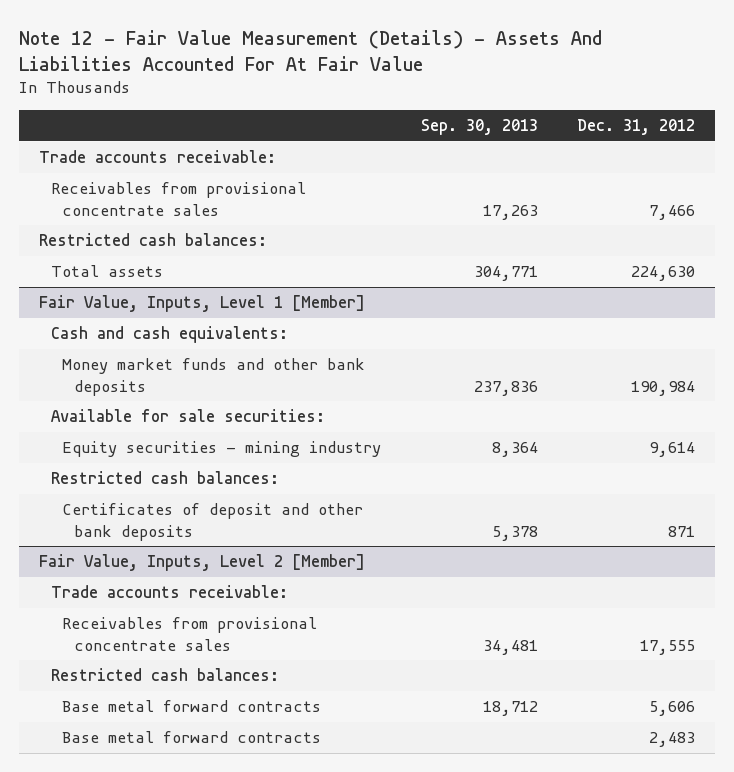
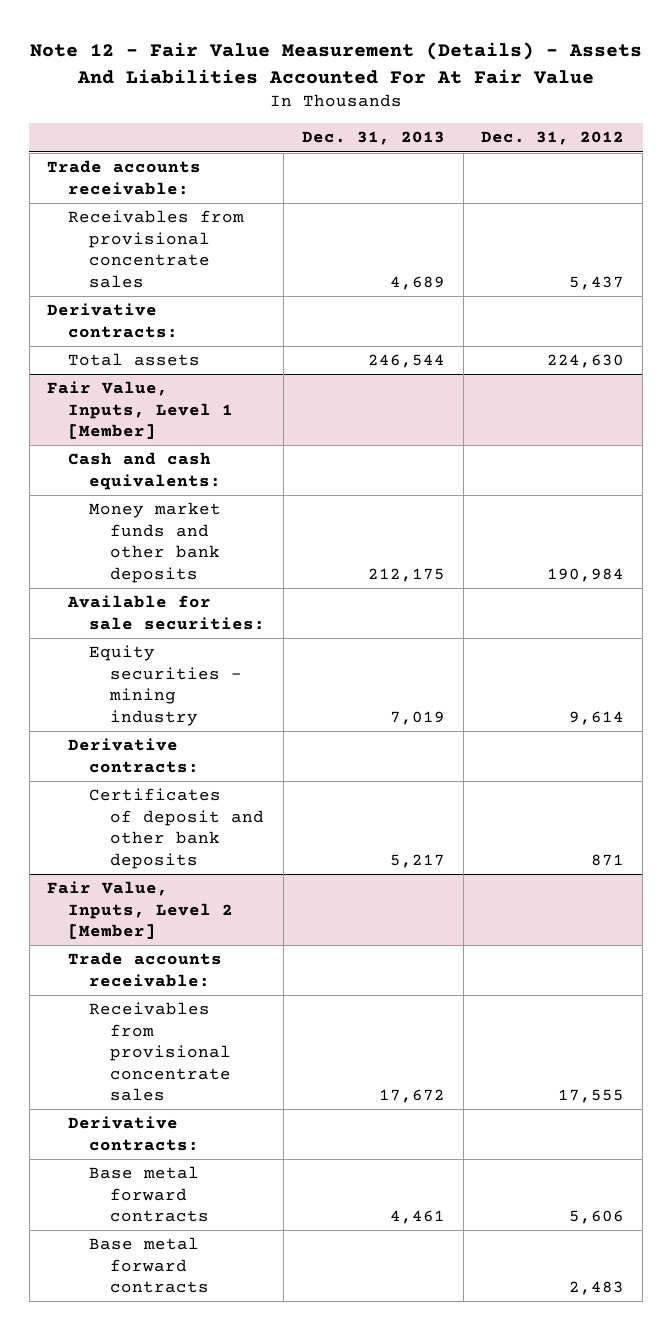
- | Sep. 30, 2013 | Dec. 31, 2012
+ | Dec. 31, 2013 | Dec. 31, 2012
- Receivables from provisional concentrate sales | 17,263 | 7,466
- Restricted cash balances:
+ Receivables from provisional concentrate sales | 4,689 | 5,437
+ Derivative contracts:
@ Fair Value, Inputs, Level 1 [Member]
- Restricted cash balances:
+ Derivative contracts:
@ Fair Value, Inputs, Level 2 [Member]
- Restricted cash balances:
+ Derivative contracts:

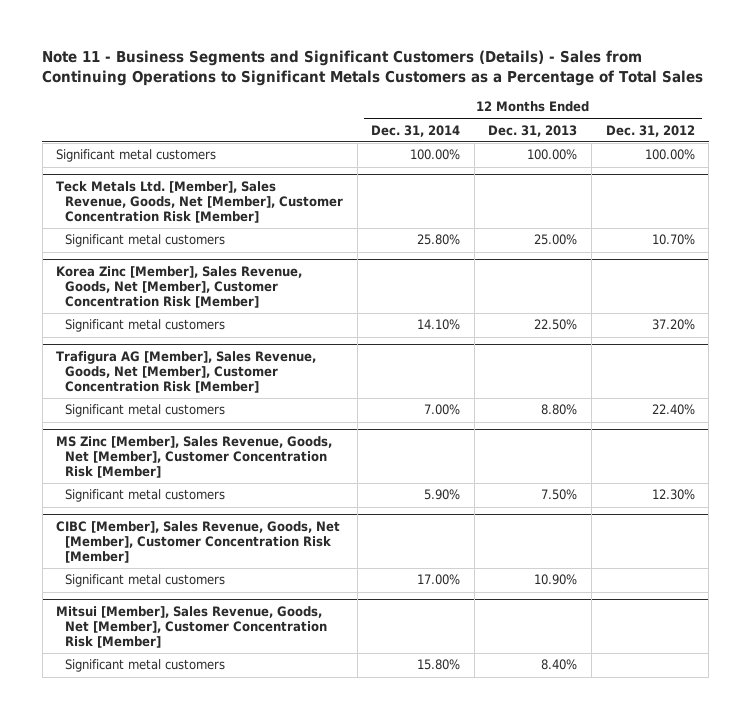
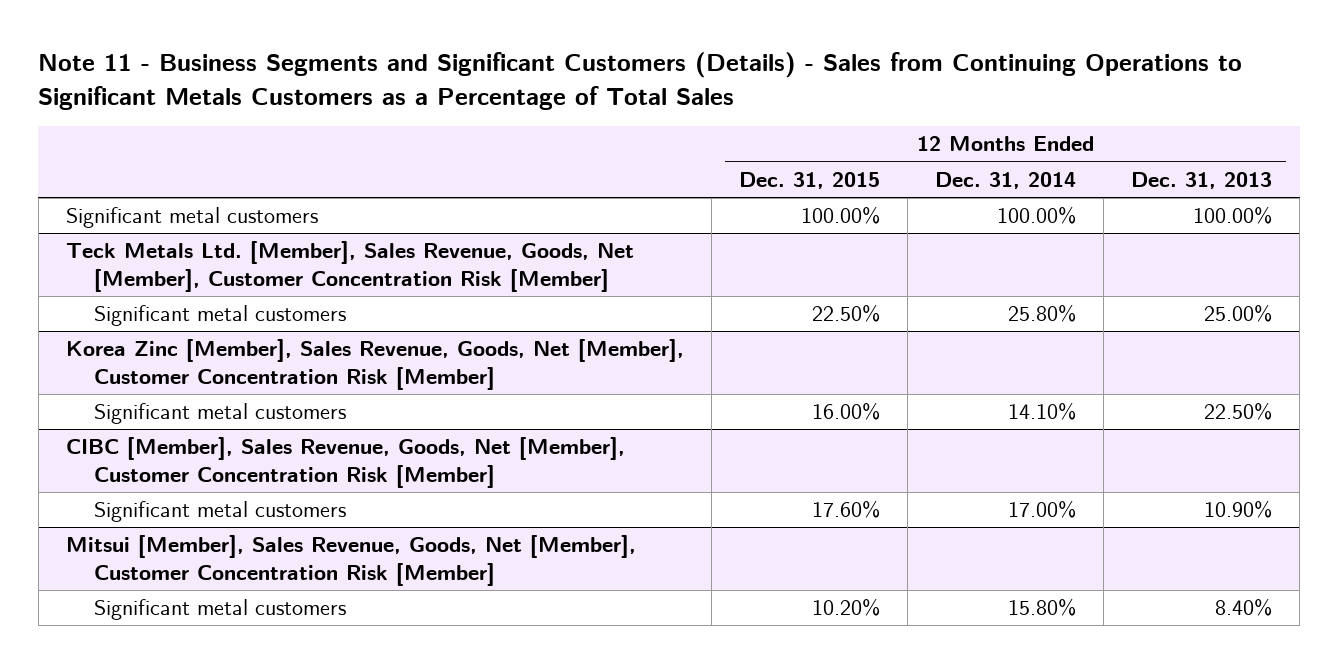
- | 12 Months Ended Dec. 31, 2014 | 12 Months Ended Dec. 31, 2013 | 12 Months Ended Dec. 31, 2012
+ | 12 Months Ended Dec. 31, 2015 | 12 Months Ended Dec. 31, 2014 | 12 Months Ended Dec. 31, 2013
- Trafigura AG [Member], Sales Revenue, Goods, Net [Member], Customer Concentration Risk [Member]
- Significant metal customers | 7.00% | 8.80% | 22.40%
- MS Zinc [Member], Sales Revenue, Goods, Net [Member], Customer Concentration Risk [Member]
- Significant metal customers | 5.90% | 7.50% | 12.30%

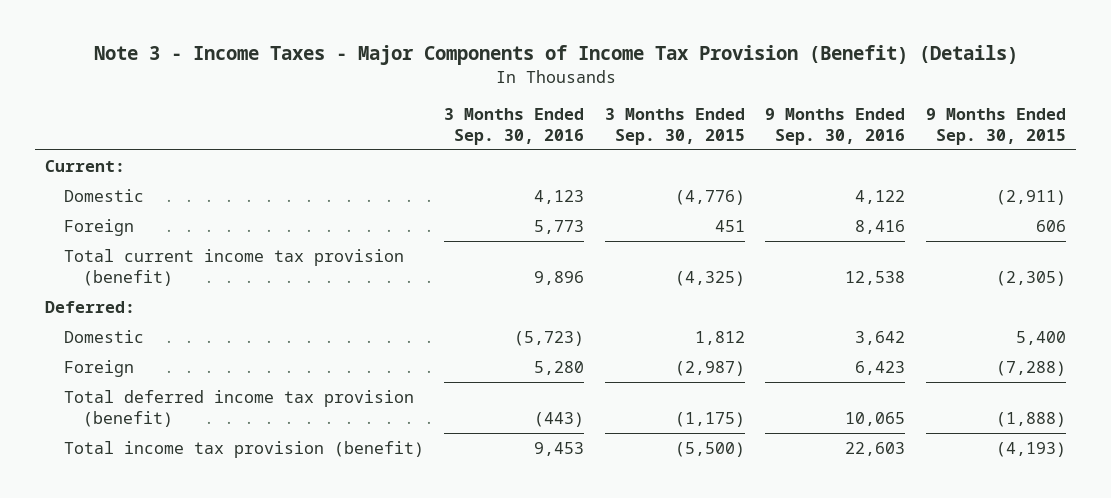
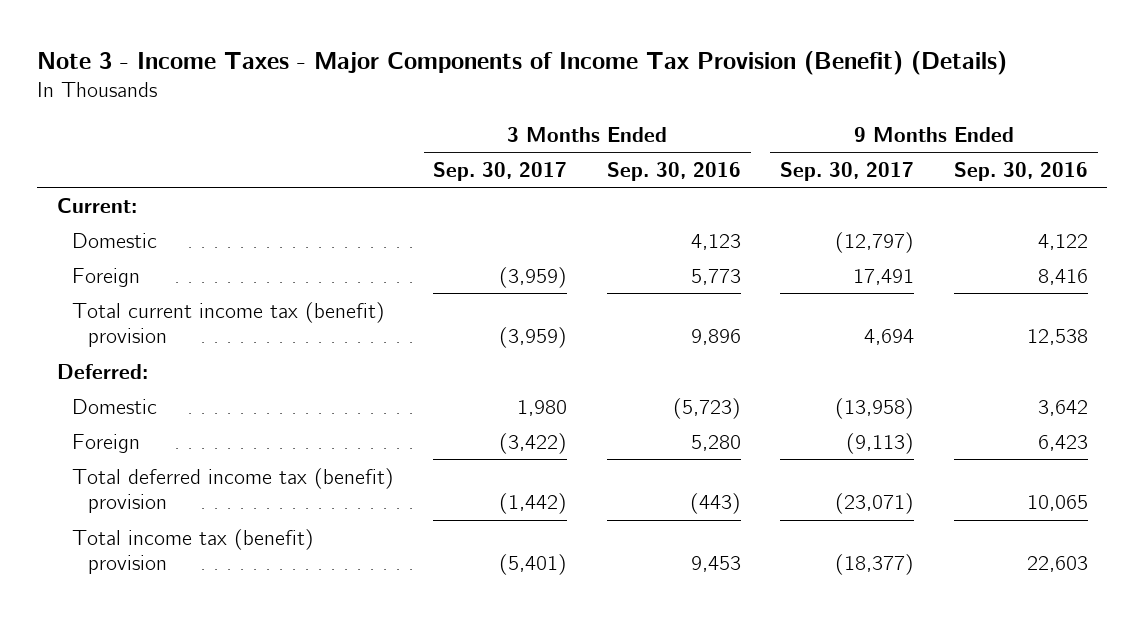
- | 3 Months Ended Sep. 30, 2016 | 3 Months Ended Sep. 30, 2015 | 9 Months Ended Sep. 30, 2016 | 9 Months Ended Sep. 30, 2015
+ | 3 Months Ended Sep. 30, 2017 | 3 Months Ended Sep. 30, 2016 | 9 Months Ended Sep. 30, 2017 | 9 Months Ended Sep. 30, 2016
- Total current income tax provision (benefit) | 9,896 | (4,325) | 12,538 | (2,305)
+ Total current income tax (benefit) provision | (3,959) | 9,896 | 4,694 | 12,538
- Total deferred income tax provision (benefit) | (443) | (1,175) | 10,065 | (1,888)
- Total income tax provision (benefit) | 9,453 | (5,500) | 22,603 | (4,193)
+ Total deferred income tax (benefit) provision | (1,442) | (443) | (23,071) | 10,065
+ Total income tax (benefit) provision | (5,401) | 9,453 | (18,377) | 22,603

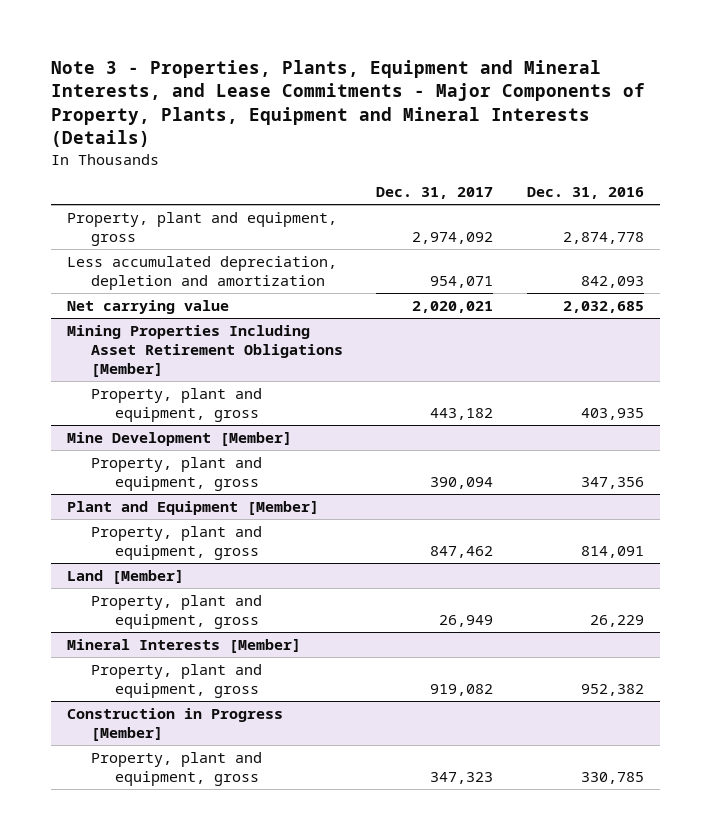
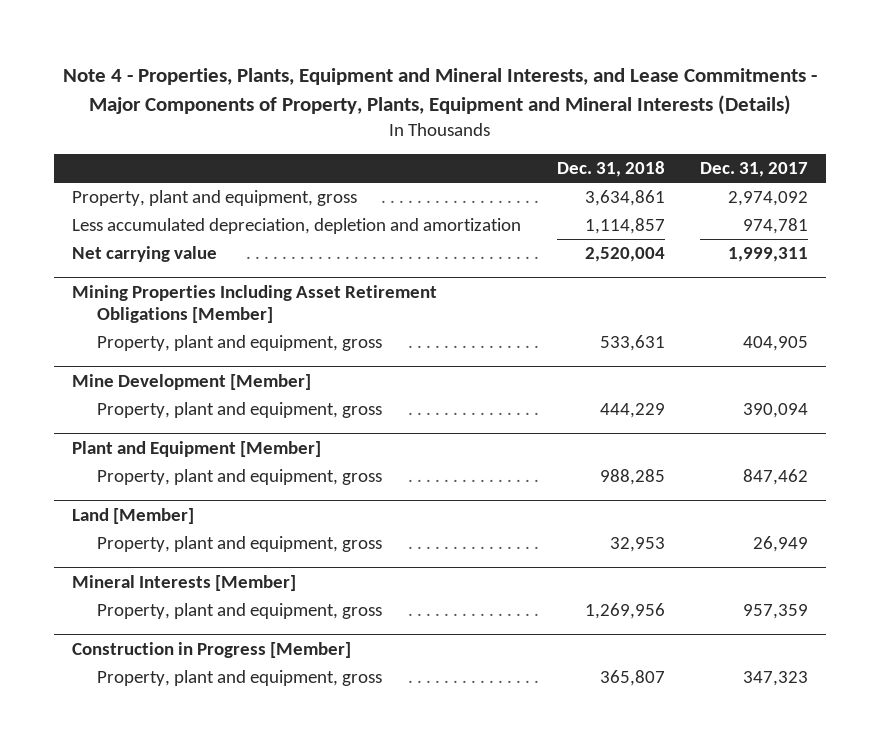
- Note 3 - Properties, Plants, Equipment and Mineral Interests, and Lease Commitments - Major Components of Property, Plants, Equipment and Mineral Interests (Details)
+ Note 4 - Properties, Plants, Equipment and Mineral Interests, and Lease Commitments - Major Components of Property, Plants, Equipment and Mineral Interests (Details)
- | Dec. 31, 2017 | Dec. 31, 2016
+ | Dec. 31, 2018 | Dec. 31, 2017
- Less accumulated depreciation, depletion and amortization | 954,071 | 842,093
- Net carrying value | 2,020,021 | 2,032,685
+ Less accumulated depreciation, depletion and amortization | 1,114,857 | 974,781
+ Net carrying value | 2,520,004 | 1,999,311
@ Mining Properties Including Asset Retirement Obligations [Member]
- Property, plant and equipment, gross | 443,182 | 403,935
+ Property, plant and equipment, gross | 533,631 | 404,905
@ Mineral Interests [Member]
- Property, plant and equipment, gross | 919,082 | 952,382
+ Property, plant and equipment, gross | 1,269,956 | 957,359

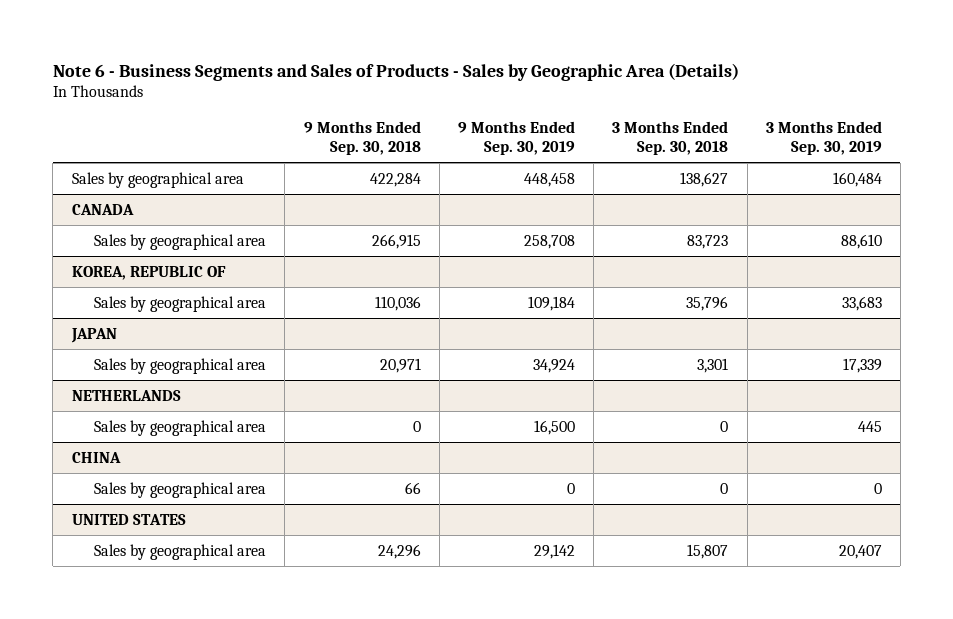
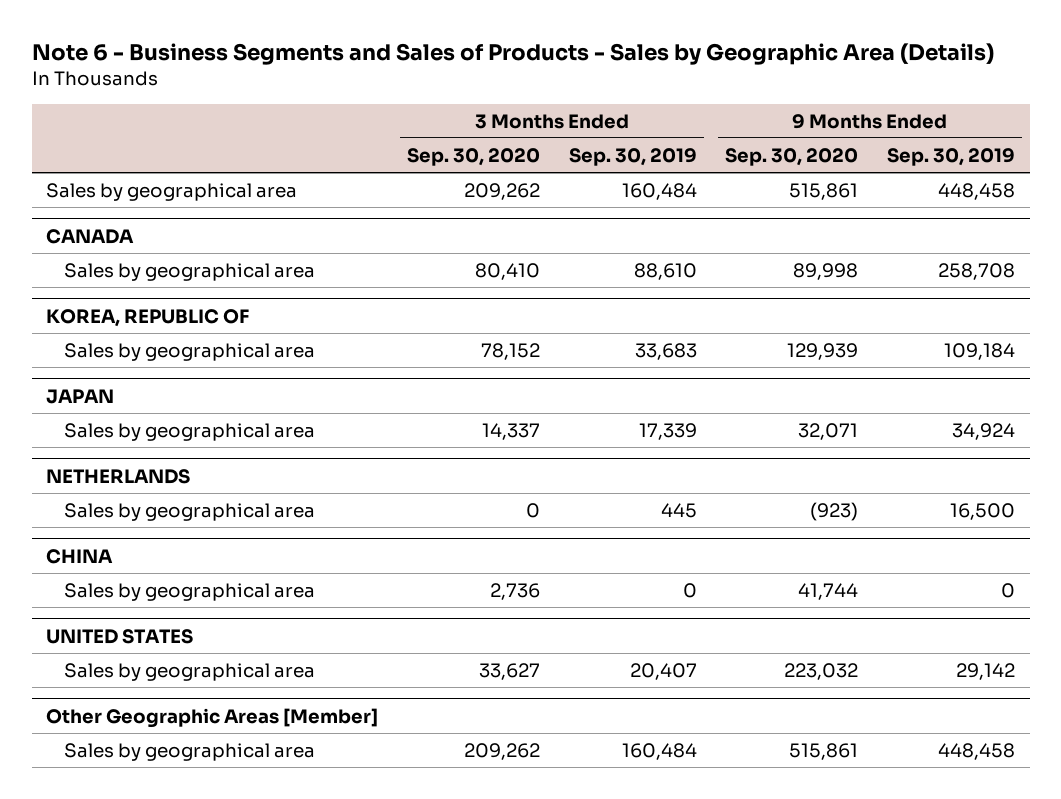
- | 9 Months Ended Sep. 30, 2018 | 9 Months Ended Sep. 30, 2019 | 3 Months Ended Sep. 30, 2018 | 3 Months Ended Sep. 30, 2019
+ | 3 Months Ended Sep. 30, 2020 | 3 Months Ended Sep. 30, 2019 | 9 Months Ended Sep. 30, 2020 | 9 Months Ended Sep. 30, 2019
+ Other Geographic Areas [Member]
+ Sales by geographical area | 209,262 | 160,484 | 515,861 | 448,458

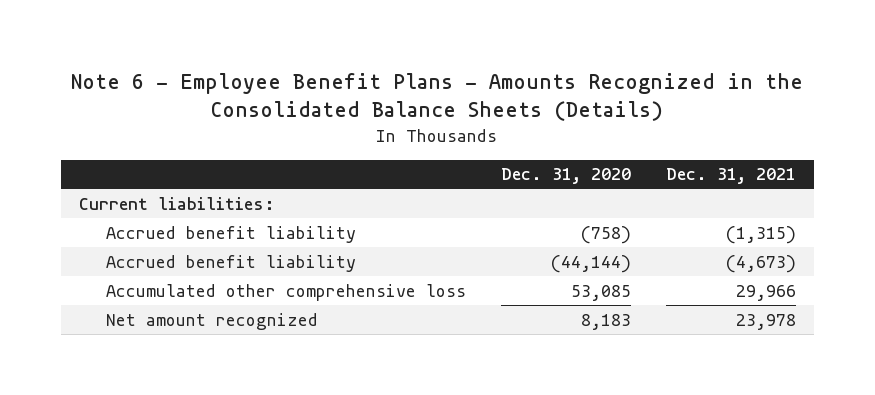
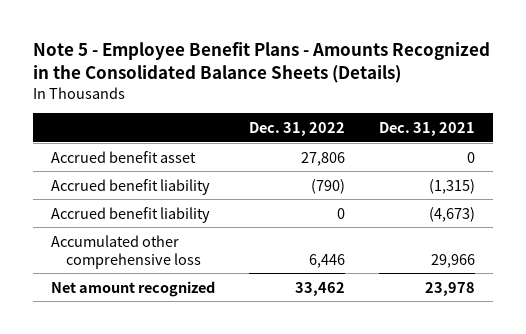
- Note 6 - Employee Benefit Plans - Amounts Recognized in the Consolidated Balance Sheets (Details)
+ Note 5 - Employee Benefit Plans - Amounts Recognized in the Consolidated Balance Sheets (Details)
- | Dec. 31, 2020 | Dec. 31, 2021
+ | Dec. 31, 2022 | Dec. 31, 2021
- Current liabilities:
+ Accrued benefit asset | 27,806 | 0

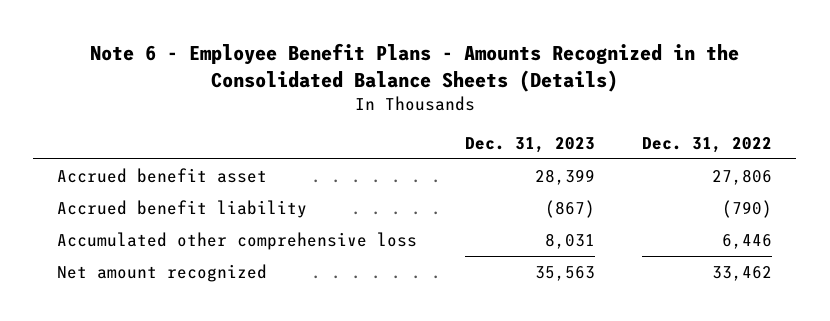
- Note 5 - Employee Benefit Plans - Amounts Recognized in the Consolidated Balance Sheets (Details)
+ Note 6 - Employee Benefit Plans - Amounts Recognized in the Consolidated Balance Sheets (Details)
- | Dec. 31, 2022 | Dec. 31, 2021
+ | Dec. 31, 2023 | Dec. 31, 2022
- Accrued benefit liability | 0 | (4,673)

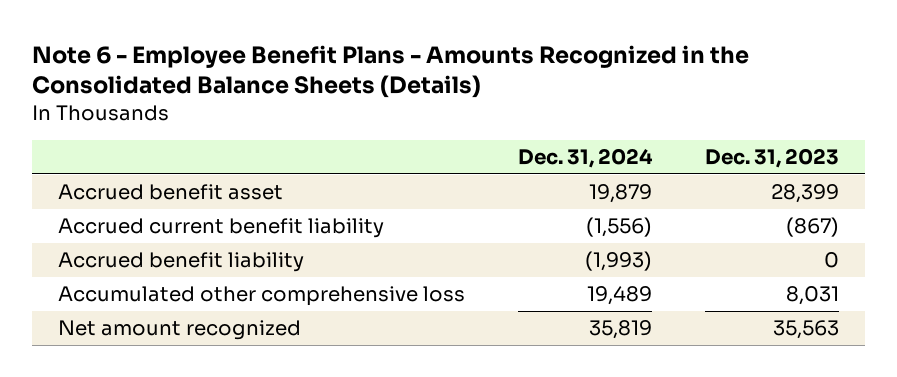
- | Dec. 31, 2023 | Dec. 31, 2022
+ | Dec. 31, 2024 | Dec. 31, 2023
- Accrued benefit liability | (867) | (790)
+ Accrued current benefit liability | (1,556) | (867)
+ Accrued benefit liability | (1,993) | 0

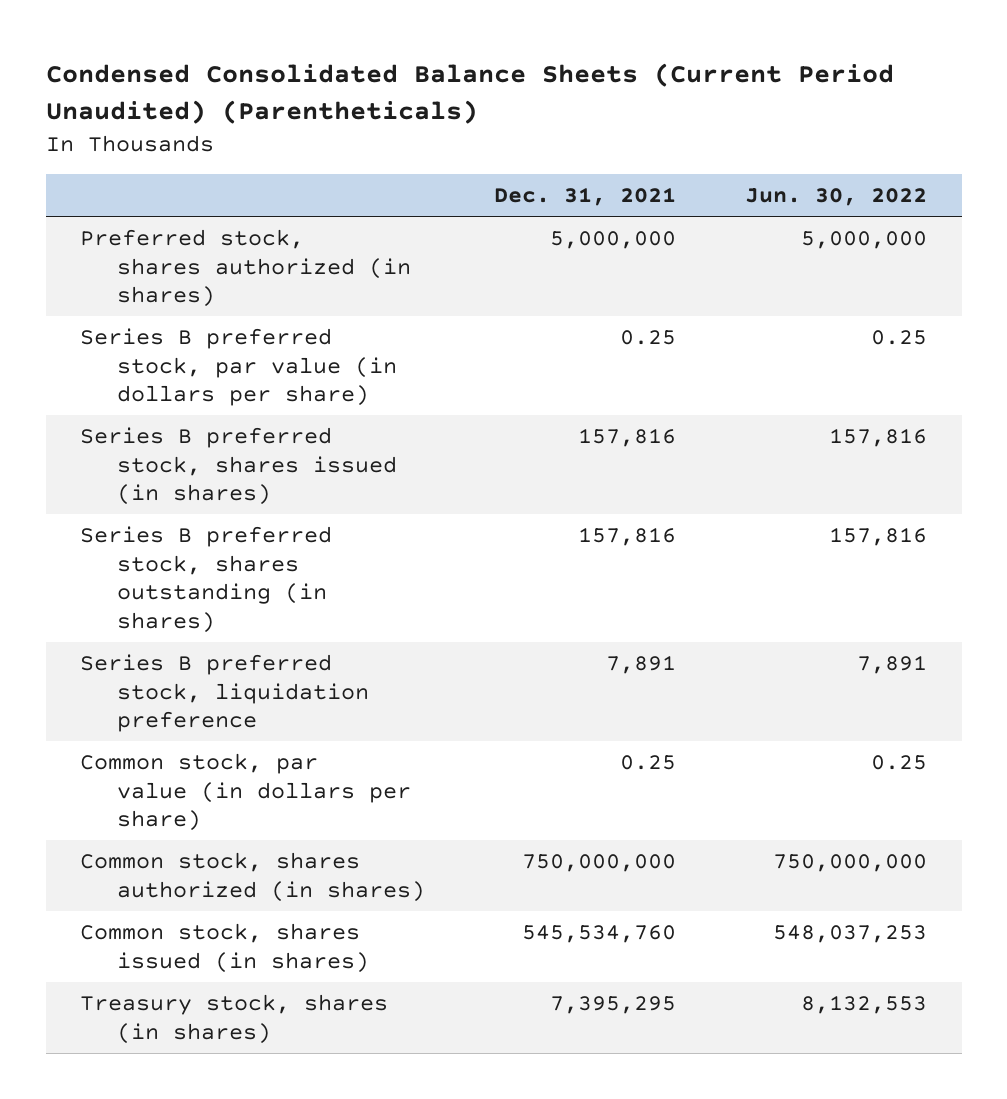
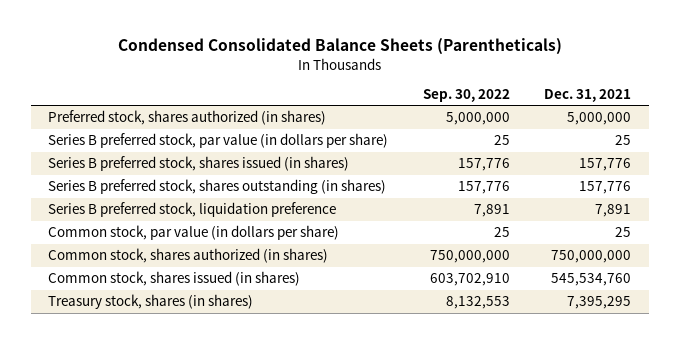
- Condensed Consolidated Balance Sheets (Current Period Unaudited) (Parentheticals)
+ Condensed Consolidated Balance Sheets (Parentheticals)
- | Dec. 31, 2021 | Jun. 30, 2022
+ | Sep. 30, 2022 | Dec. 31, 2021
- Series B preferred stock, par value (in dollars per share) | 0.25 | 0.25
- Series B preferred stock, shares issued (in shares) | 157,816 | 157,816
- Series B preferred stock, shares outstanding (in shares) | 157,816 | 157,816
+ Series B preferred stock, par value (in dollars per share) | 25 | 25
+ Series B preferred stock, shares issued (in shares) | 157,776 | 157,776
+ Series B preferred stock, shares outstanding (in shares) | 157,776 | 157,776
- Common stock, par value (in dollars per share) | 0.25 | 0.25
+ Common stock, par value (in dollars per share) | 25 | 25

